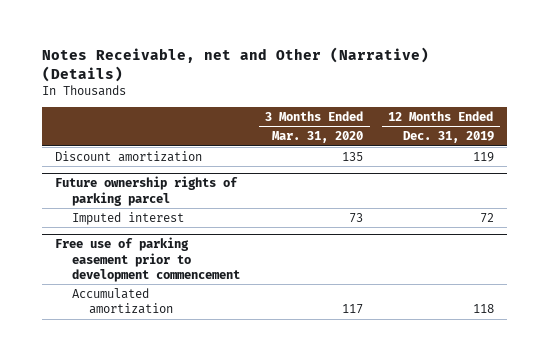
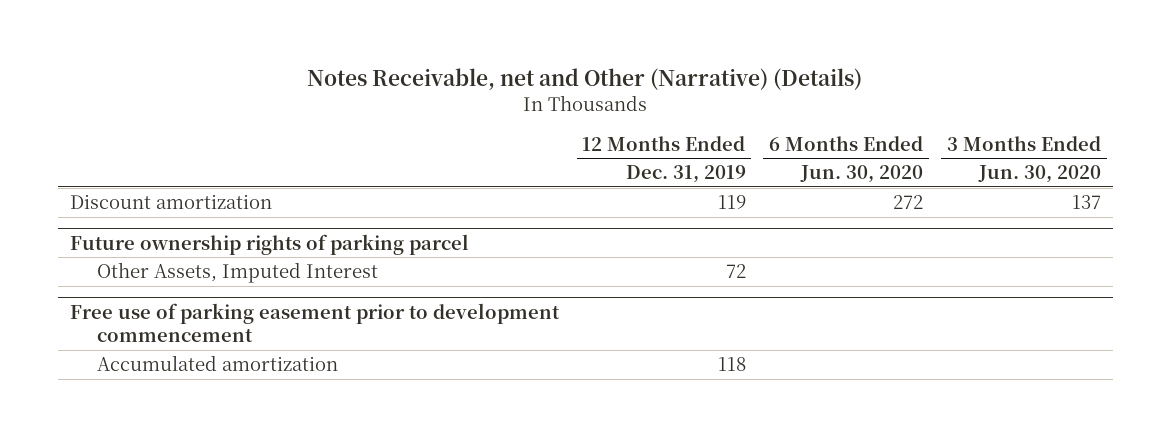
- | 3 Months Ended Mar. 31, 2020 | 12 Months Ended Dec. 31, 2019
+ | 12 Months Ended Dec. 31, 2019 | 6 Months Ended Jun. 30, 2020 | 3 Months Ended Jun. 30, 2020
@ Future ownership rights of parking parcel
- Imputed interest | 73 | 72
+ Other Assets, Imputed Interest | 72 | |

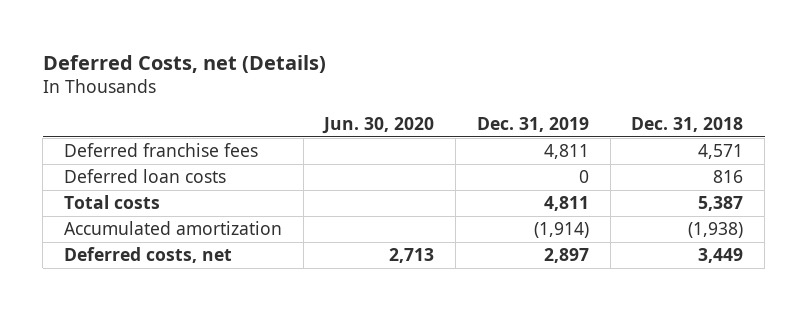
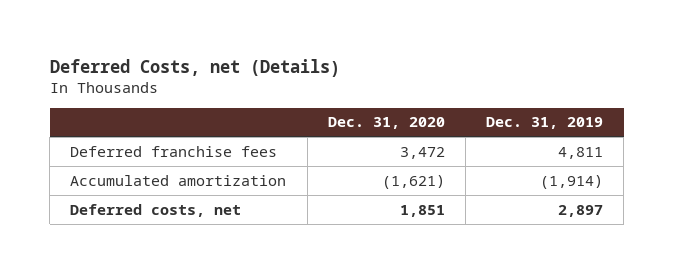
- | Jun. 30, 2020 | Dec. 31, 2019 | Dec. 31, 2018
+ | Dec. 31, 2020 | Dec. 31, 2019
- Deferred loan costs | | 0 | 816
- Total costs | | 4,811 | 5,387

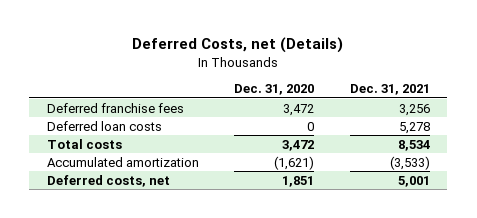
- | Dec. 31, 2020 | Dec. 31, 2019
+ | Dec. 31, 2020 | Dec. 31, 2021
+ Deferred loan costs | 0 | 5,278
+ Total costs | 3,472 | 8,534

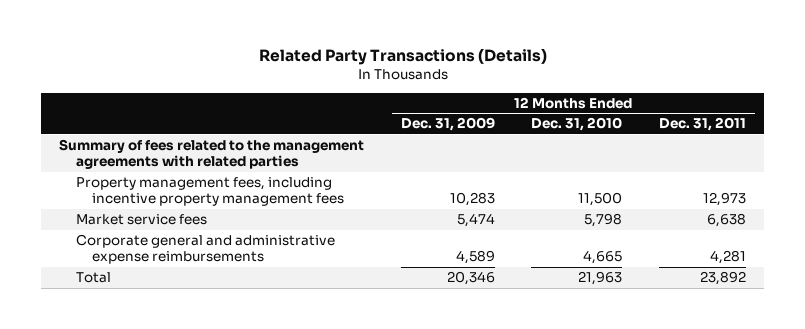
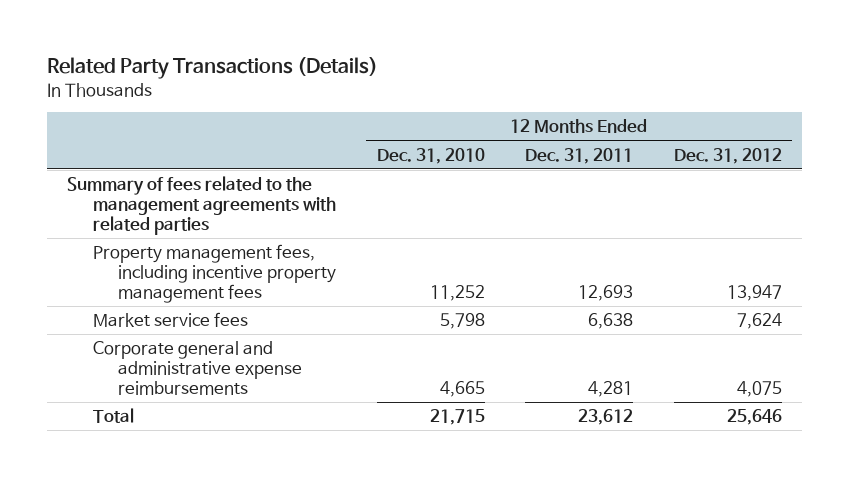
- | 12 Months Ended Dec. 31, 2009 | 12 Months Ended Dec. 31, 2010 | 12 Months Ended Dec. 31, 2011
+ | 12 Months Ended Dec. 31, 2010 | 12 Months Ended Dec. 31, 2011 | 12 Months Ended Dec. 31, 2012
- Property management fees, including incentive property management fees | 10,283 | 11,500 | 12,973
+ Property management fees, including incentive property management fees | 11,252 | 12,693 | 13,947
- Total | 20,346 | 21,963 | 23,892
+ Total | 21,715 | 23,612 | 25,646

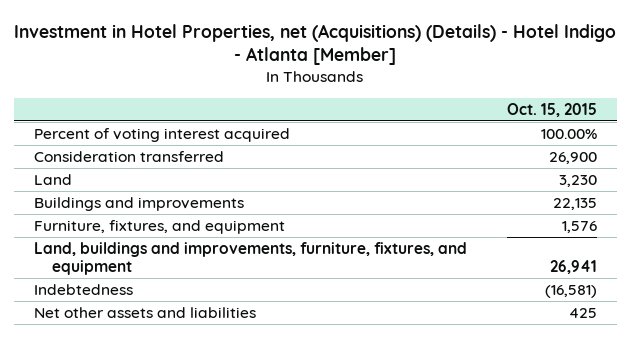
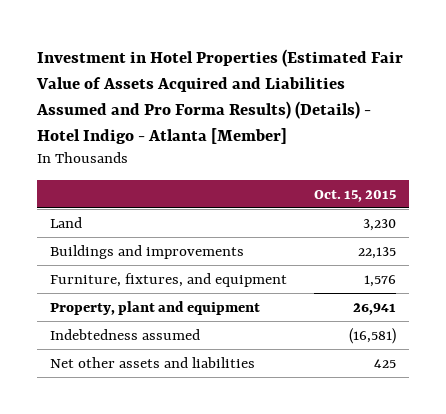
- Investment in Hotel Properties, net (Acquisitions) (Details) - Hotel Indigo - Atlanta [Member]
+ Investment in Hotel Properties (Estimated Fair Value of Assets Acquired and Liabilities Assumed and Pro Forma Results) (Details) - Hotel Indigo - Atlanta [Member]
- Percent of voting interest acquired | 100.00%
- Consideration transferred | 26,900
- Land, buildings and improvements, furniture, fixtures, and equipment | 26,941
- Indebtedness | (16,581)
+ Property, plant and equipment | 26,941
+ Indebtedness assumed | (16,581)

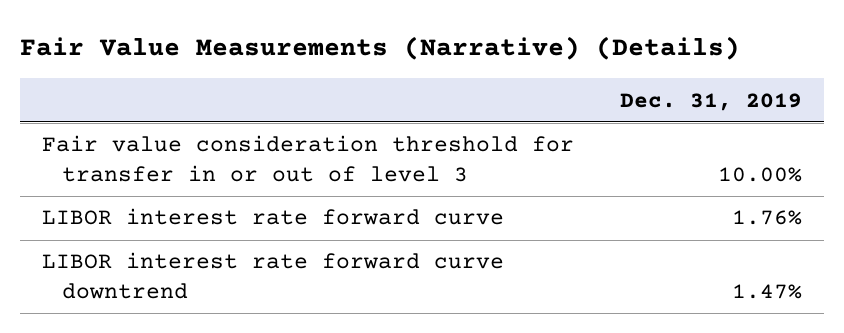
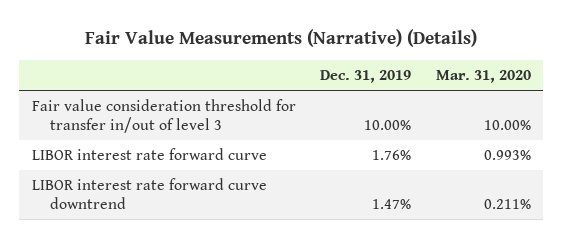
- | Dec. 31, 2019
+ | Dec. 31, 2019 | Mar. 31, 2020
- Fair value consideration threshold for transfer in or out of level 3 | 10.00%
+ Fair value consideration threshold for transfer in/out of level 3 | 10.00% | 10.00%

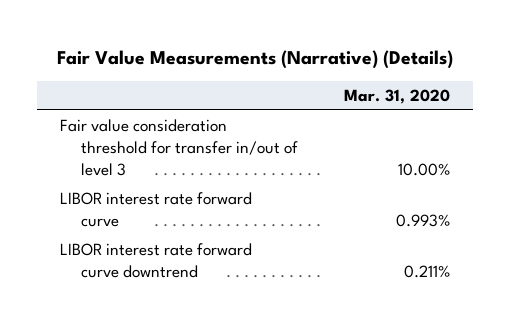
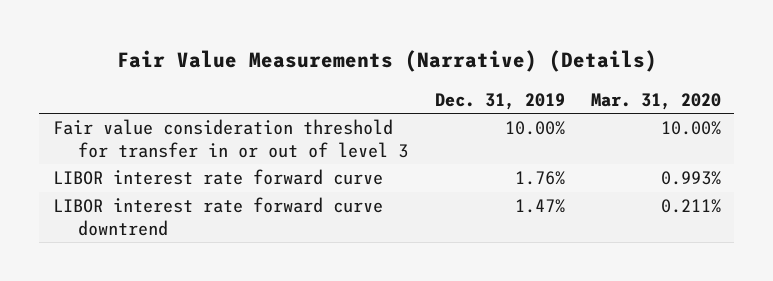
- | Mar. 31, 2020
+ | Dec. 31, 2019 | Mar. 31, 2020
- Fair value consideration threshold for transfer in/out of level 3 | 10.00%
+ Fair value consideration threshold for transfer in or out of level 3 | 10.00% | 10.00%

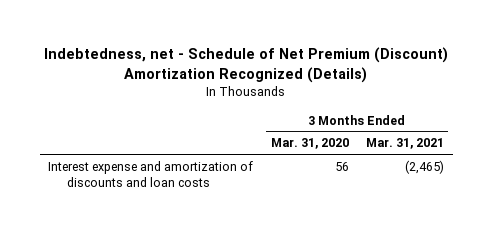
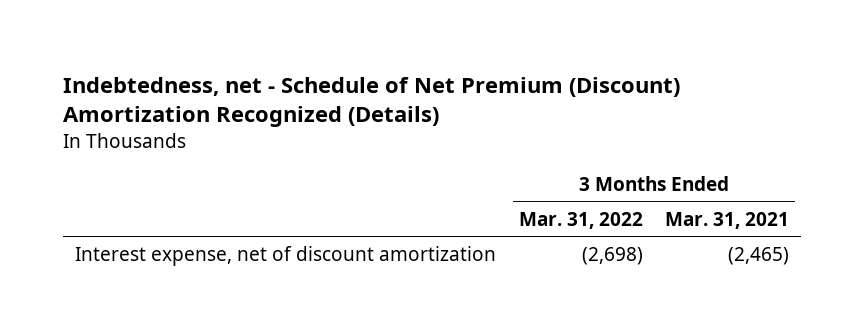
- | 3 Months Ended Mar. 31, 2020 | 3 Months Ended Mar. 31, 2021
+ | 3 Months Ended Mar. 31, 2022 | 3 Months Ended Mar. 31, 2021
- Interest expense and amortization of discounts and loan costs | 56 | (2,465)
+ Interest expense, net of discount amortization | (2,698) | (2,465)

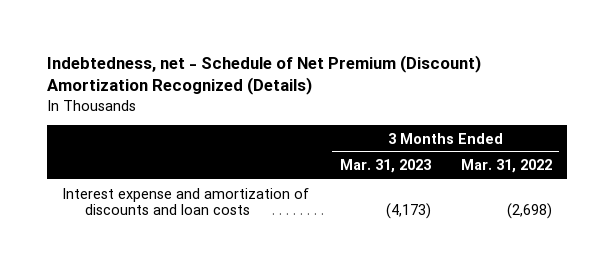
- | 3 Months Ended Mar. 31, 2022 | 3 Months Ended Mar. 31, 2021
+ | 3 Months Ended Mar. 31, 2023 | 3 Months Ended Mar. 31, 2022
- Interest expense, net of discount amortization | (2,698) | (2,465)
+ Interest expense and amortization of discounts and loan costs | (4,173) | (2,698)

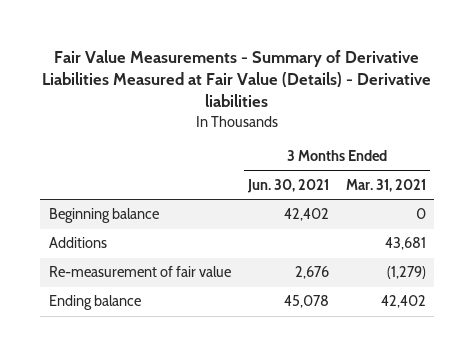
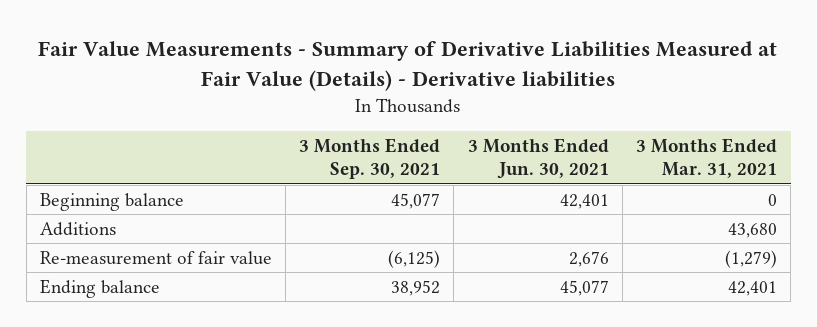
- | 3 Months Ended Jun. 30, 2021 | 3 Months Ended Mar. 31, 2021
+ | 3 Months Ended Sep. 30, 2021 | 3 Months Ended Jun. 30, 2021 | 3 Months Ended Mar. 31, 2021
- Beginning balance | 42,402 | 0
- Additions | | 43,681
+ Beginning balance | 45,077 | 42,401 | 0
+ Additions | | | 43,680
- Ending balance | 45,078 | 42,402
+ Ending balance | 38,952 | 45,077 | 42,401

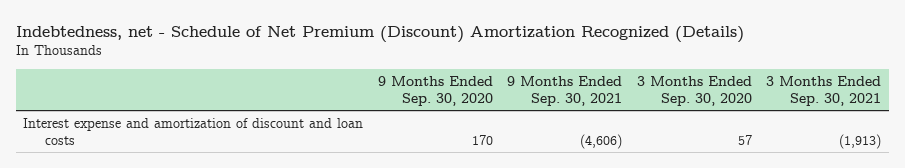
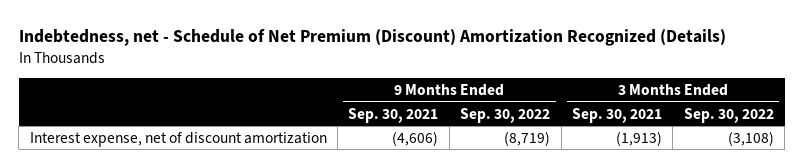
- | 9 Months Ended Sep. 30, 2020 | 9 Months Ended Sep. 30, 2021 | 3 Months Ended Sep. 30, 2020 | 3 Months Ended Sep. 30, 2021
+ | 9 Months Ended Sep. 30, 2021 | 9 Months Ended Sep. 30, 2022 | 3 Months Ended Sep. 30, 2021 | 3 Months Ended Sep. 30, 2022
- Interest expense and amortization of discount and loan costs | 170 | (4,606) | 57 | (1,913)
+ Interest expense, net of discount amortization | (4,606) | (8,719) | (1,913) | (3,108)

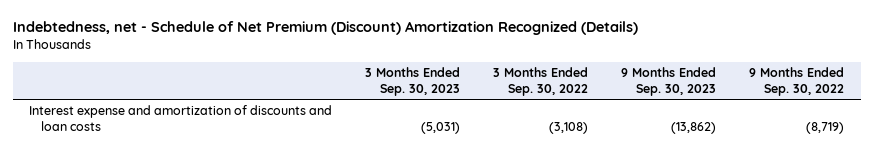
- | 9 Months Ended Sep. 30, 2021 | 9 Months Ended Sep. 30, 2022 | 3 Months Ended Sep. 30, 2021 | 3 Months Ended Sep. 30, 2022
+ | 3 Months Ended Sep. 30, 2023 | 3 Months Ended Sep. 30, 2022 | 9 Months Ended Sep. 30, 2023 | 9 Months Ended Sep. 30, 2022
- Interest expense, net of discount amortization | (4,606) | (8,719) | (1,913) | (3,108)
+ Interest expense and amortization of discounts and loan costs | (5,031) | (3,108) | (13,862) | (8,719)

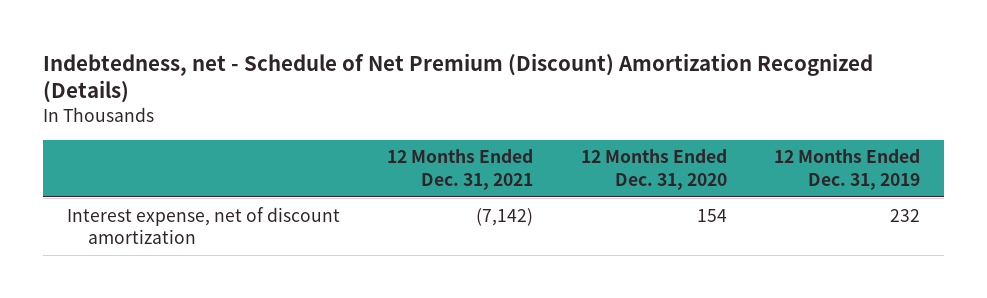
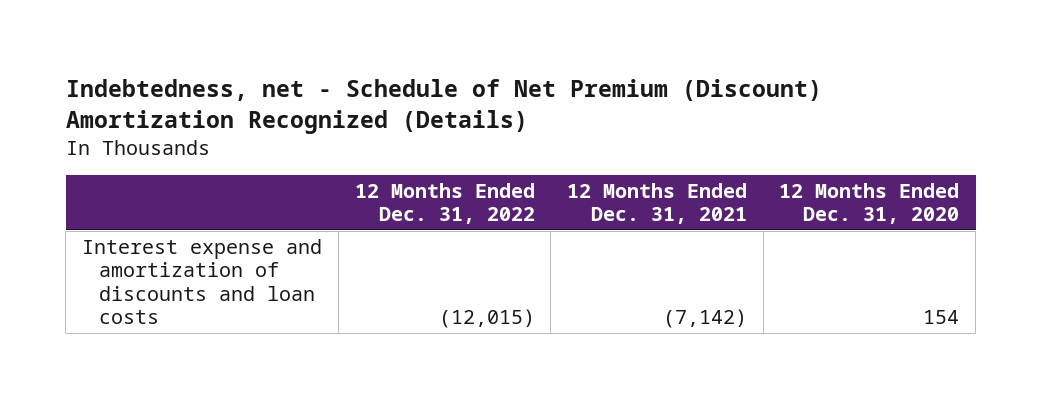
- | 12 Months Ended Dec. 31, 2021 | 12 Months Ended Dec. 31, 2020 | 12 Months Ended Dec. 31, 2019
+ | 12 Months Ended Dec. 31, 2022 | 12 Months Ended Dec. 31, 2021 | 12 Months Ended Dec. 31, 2020
- Interest expense, net of discount amortization | (7,142) | 154 | 232
+ Interest expense and amortization of discounts and loan costs | (12,015) | (7,142) | 154

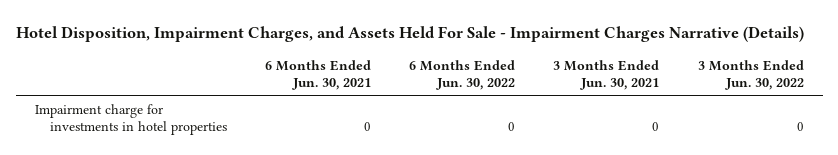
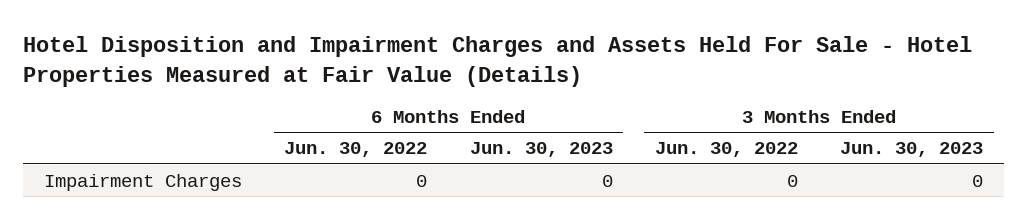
- Hotel Disposition, Impairment Charges, and Assets Held For Sale - Impairment Charges Narrative (Details)
+ Hotel Disposition and Impairment Charges and Assets Held For Sale - Hotel Properties Measured at Fair Value (Details)
- | 6 Months Ended Jun. 30, 2021 | 6 Months Ended Jun. 30, 2022 | 3 Months Ended Jun. 30, 2021 | 3 Months Ended Jun. 30, 2022
+ | 6 Months Ended Jun. 30, 2022 | 6 Months Ended Jun. 30, 2023 | 3 Months Ended Jun. 30, 2022 | 3 Months Ended Jun. 30, 2023
- Impairment charge for investments in hotel properties | 0 | 0 | 0 | 0
+ Impairment Charges | 0 | 0 | 0 | 0

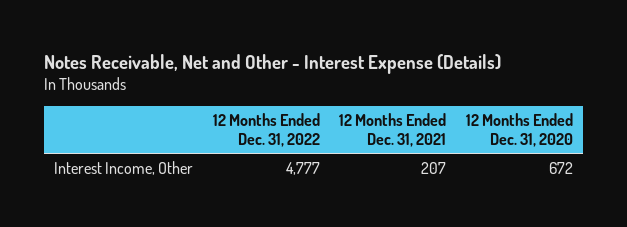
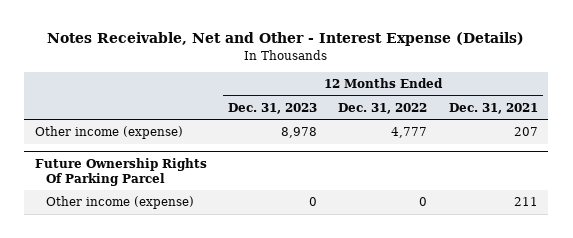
- | 12 Months Ended Dec. 31, 2022 | 12 Months Ended Dec. 31, 2021 | 12 Months Ended Dec. 31, 2020
+ | 12 Months Ended Dec. 31, 2023 | 12 Months Ended Dec. 31, 2022 | 12 Months Ended Dec. 31, 2021
- Interest Income, Other | 4,777 | 207 | 672
+ Other income (expense) | 8,978 | 4,777 | 207
+ Future Ownership Rights Of Parking Parcel
+ Other income (expense) | 0 | 0 | 211

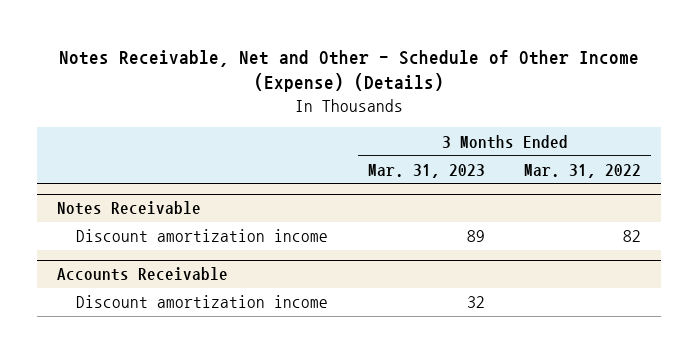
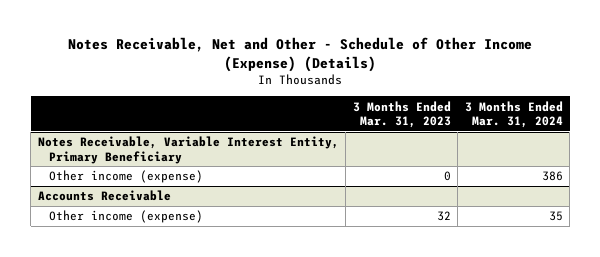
- | 3 Months Ended Mar. 31, 2023 | 3 Months Ended Mar. 31, 2022
+ | 3 Months Ended Mar. 31, 2023 | 3 Months Ended Mar. 31, 2024
- Notes Receivable
- Discount amortization income | 89 | 82
+ Notes Receivable, Variable Interest Entity, Primary Beneficiary
+ Other income (expense) | 0 | 386
@ Accounts Receivable
- Discount amortization income | 32 |
+ Other income (expense) | 32 | 35

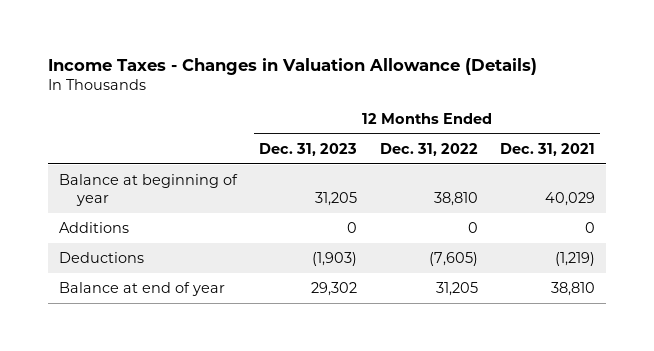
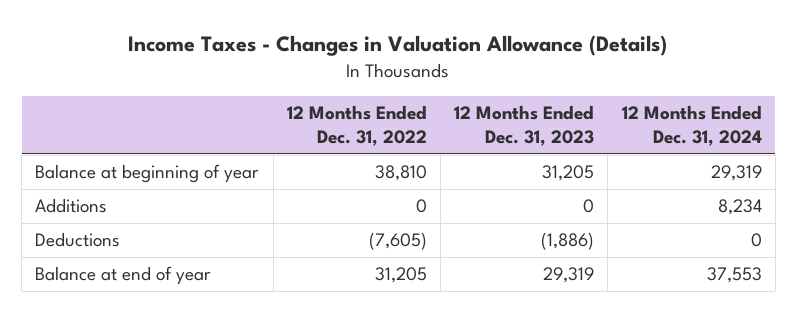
- | 12 Months Ended Dec. 31, 2023 | 12 Months Ended Dec. 31, 2022 | 12 Months Ended Dec. 31, 2021
+ | 12 Months Ended Dec. 31, 2022 | 12 Months Ended Dec. 31, 2023 | 12 Months Ended Dec. 31, 2024
- Deductions | (1,903) | (7,605) | (1,219)
- Balance at end of year | 29,302 | 31,205 | 38,810
+ Deductions | (7,605) | (1,886) | 0
+ Balance at end of year | 31,205 | 29,319 | 37,553

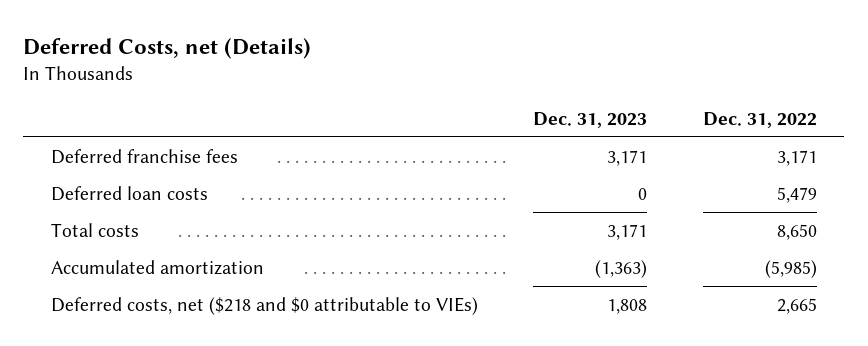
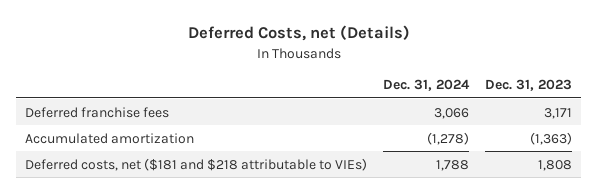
- | Dec. 31, 2023 | Dec. 31, 2022
+ | Dec. 31, 2024 | Dec. 31, 2023
- Deferred loan costs | 0 | 5,479
- Total costs | 3,171 | 8,650
- Deferred costs, net ($218 and $0 attributable to VIEs) | 1,808 | 2,665
+ Deferred costs, net ($181 and $218 attributable to VIEs) | 1,788 | 1,808

